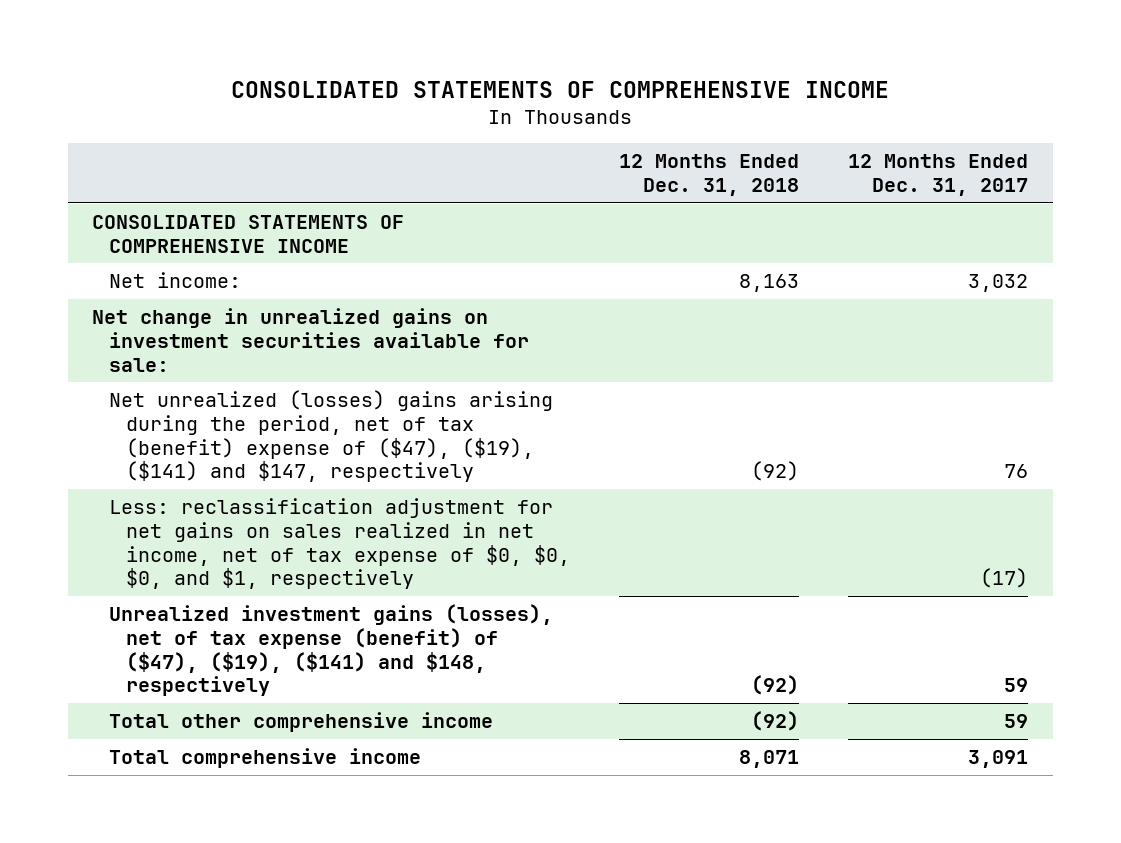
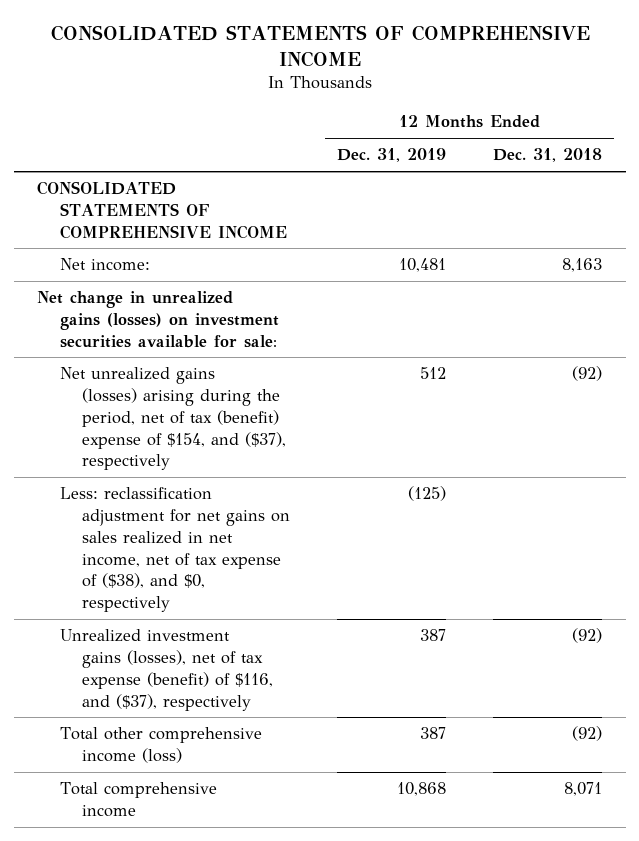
- | 12 Months Ended Dec. 31, 2018 | 12 Months Ended Dec. 31, 2017
+ | 12 Months Ended Dec. 31, 2019 | 12 Months Ended Dec. 31, 2018
- Net change in unrealized gains on investment securities available for sale:
- Net unrealized (losses) gains arising during the period, net of tax (benefit) expense of ($47), ($19), ($141) and $147, respectively | (92) | 76
- Less: reclassification adjustment for net gains on sales realized in net income, net of tax expense of $0, $0, $0, and $1, respectively | | (17)
- Unrealized investment gains (losses), net of tax expense (benefit) of ($47), ($19), ($141) and $148, respectively | (92) | 59
- Total other comprehensive income | (92) | 59
+ Net change in unrealized gains (losses) on investment securities available for sale:
+ Net unrealized gains (losses) arising during the period, net of tax (benefit) expense of $154, and ($37), respectively | 512 | (92)
+ Less: reclassification adjustment for net gains on sales realized in net income, net of tax expense of ($38), and $0, respectively | (125) |
+ Unrealized investment gains (losses), net of tax expense (benefit) of $116, and ($37), respectively | 387 | (92)
+ Total other comprehensive income (loss) | 387 | (92)

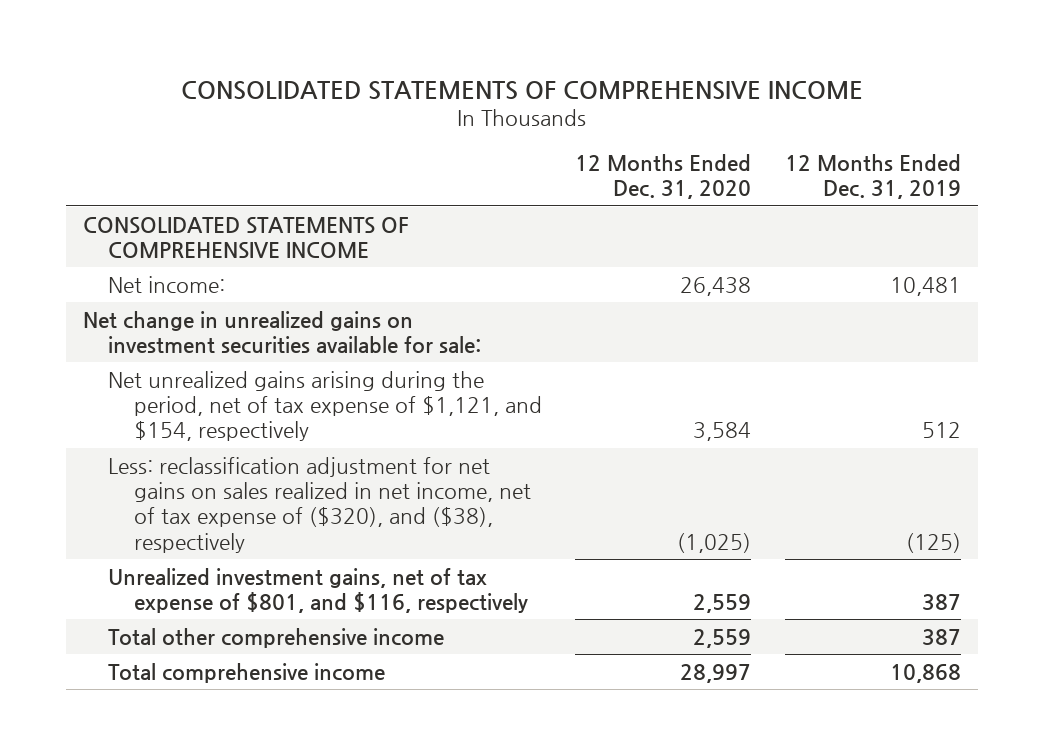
- | 12 Months Ended Dec. 31, 2019 | 12 Months Ended Dec. 31, 2018
+ | 12 Months Ended Dec. 31, 2020 | 12 Months Ended Dec. 31, 2019
- Net change in unrealized gains (losses) on investment securities available for sale:
- Net unrealized gains (losses) arising during the period, net of tax (benefit) expense of $154, and ($37), respectively | 512 | (92)
- Less: reclassification adjustment for net gains on sales realized in net income, net of tax expense of ($38), and $0, respectively | (125) |
- Unrealized investment gains (losses), net of tax expense (benefit) of $116, and ($37), respectively | 387 | (92)
- Total other comprehensive income (loss) | 387 | (92)
+ Net change in unrealized gains on investment securities available for sale:
+ Net unrealized gains arising during the period, net of tax expense of $1,121, and $154, respectively | 3,584 | 512
+ Less: reclassification adjustment for net gains on sales realized in net income, net of tax expense of ($320), and ($38), respectively | (1,025) | (125)
+ Unrealized investment gains, net of tax expense of $801, and $116, respectively | 2,559 | 387
+ Total other comprehensive income | 2,559 | 387

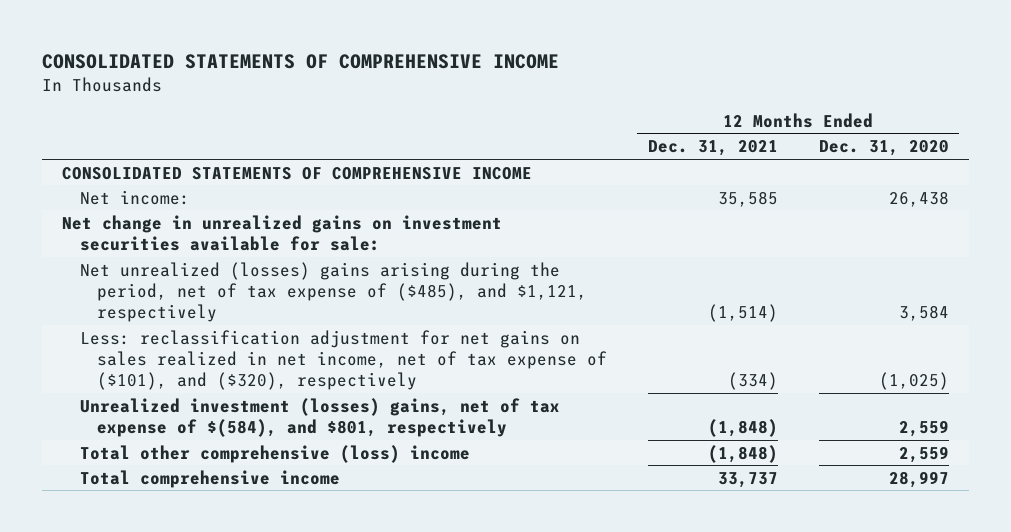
- | 12 Months Ended Dec. 31, 2020 | 12 Months Ended Dec. 31, 2019
+ | 12 Months Ended Dec. 31, 2021 | 12 Months Ended Dec. 31, 2020
- Net unrealized gains arising during the period, net of tax expense of $1,121, and $154, respectively | 3,584 | 512
- Less: reclassification adjustment for net gains on sales realized in net income, net of tax expense of ($320), and ($38), respectively | (1,025) | (125)
- Unrealized investment gains, net of tax expense of $801, and $116, respectively | 2,559 | 387
- Total other comprehensive income | 2,559 | 387
+ Net unrealized (losses) gains arising during the period, net of tax expense of ($485), and $1,121, respectively | (1,514) | 3,584
+ Less: reclassification adjustment for net gains on sales realized in net income, net of tax expense of ($101), and ($320), respectively | (334) | (1,025)
+ Unrealized investment (losses) gains, net of tax expense of $(584), and $801, respectively | (1,848) | 2,559
+ Total other comprehensive (loss) income | (1,848) | 2,559

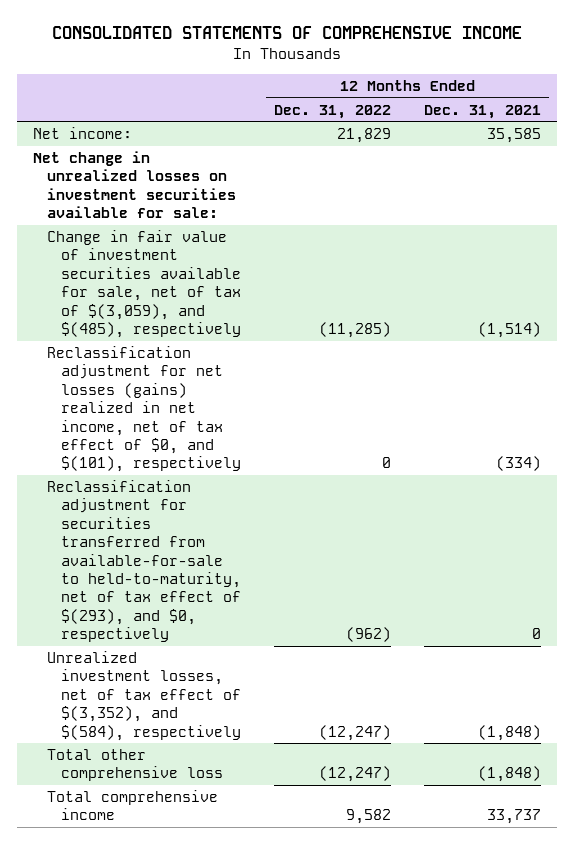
- | 12 Months Ended Dec. 31, 2021 | 12 Months Ended Dec. 31, 2020
+ | 12 Months Ended Dec. 31, 2022 | 12 Months Ended Dec. 31, 2021
- CONSOLIDATED STATEMENTS OF COMPREHENSIVE INCOME
- Net change in unrealized gains on investment securities available for sale:
- Net unrealized (losses) gains arising during the period, net of tax expense of ($485), and $1,121, respectively | (1,514) | 3,584
- Less: reclassification adjustment for net gains on sales realized in net income, net of tax expense of ($101), and ($320), respectively | (334) | (1,025)
- Unrealized investment (losses) gains, net of tax expense of $(584), and $801, respectively | (1,848) | 2,559
- Total other comprehensive (loss) income | (1,848) | 2,559
+ Net change in unrealized losses on investment securities available for sale:
+ Change in fair value of investment securities available for sale, net of tax of $(3,059), and $(485), respectively | (11,285) | (1,514)
+ Reclassification adjustment for net losses (gains) realized in net income, net of tax effect of $0, and $(101), respectively | 0 | (334)
+ Reclassification adjustment for securities transferred from available-for-sale to held-to-maturity, net of tax effect of $(293), and $0, respectively | (962) | 0
+ Unrealized investment losses, net of tax effect of $(3,352), and $(584), respectively | (12,247) | (1,848)
+ Total other comprehensive loss | (12,247) | (1,848)

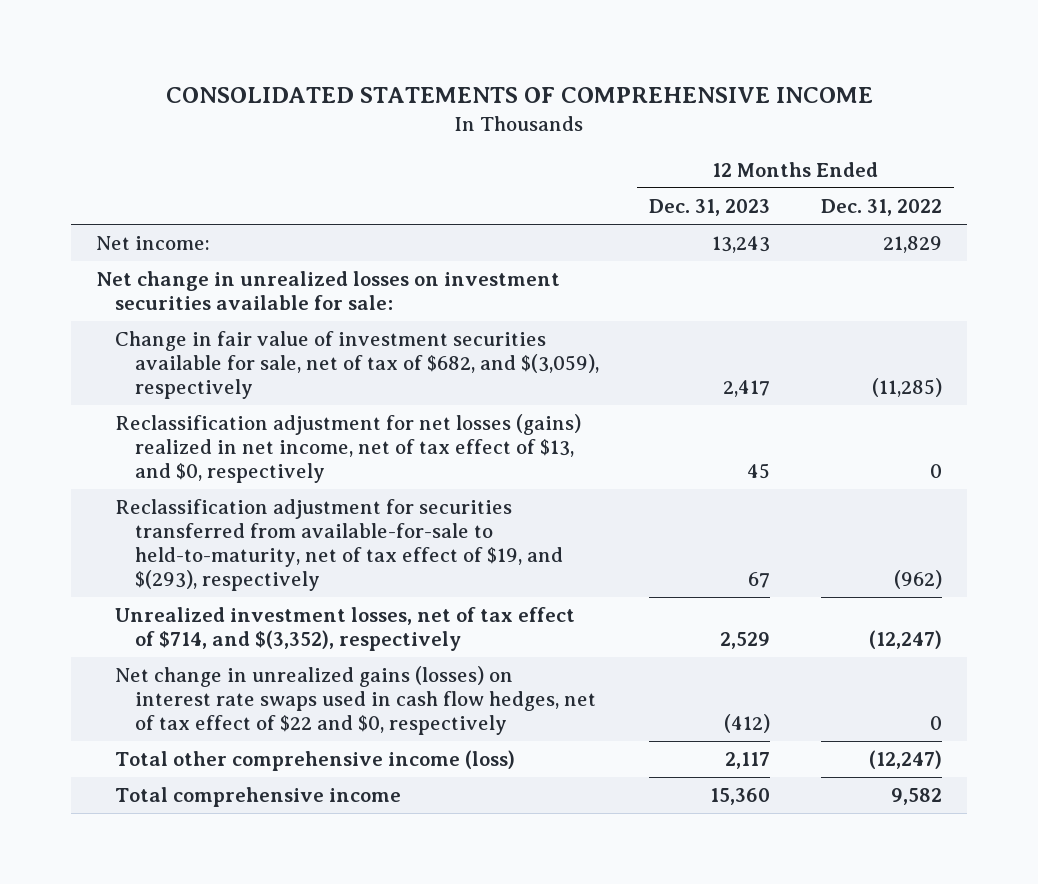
- | 12 Months Ended Dec. 31, 2022 | 12 Months Ended Dec. 31, 2021
+ | 12 Months Ended Dec. 31, 2023 | 12 Months Ended Dec. 31, 2022
- Change in fair value of investment securities available for sale, net of tax of $(3,059), and $(485), respectively | (11,285) | (1,514)
- Reclassification adjustment for net losses (gains) realized in net income, net of tax effect of $0, and $(101), respectively | 0 | (334)
- Reclassification adjustment for securities transferred from available-for-sale to held-to-maturity, net of tax effect of $(293), and $0, respectively | (962) | 0
- Unrealized investment losses, net of tax effect of $(3,352), and $(584), respectively | (12,247) | (1,848)
- Total other comprehensive loss | (12,247) | (1,848)
+ Change in fair value of investment securities available for sale, net of tax of $682, and $(3,059), respectively | 2,417 | (11,285)
+ Reclassification adjustment for net losses (gains) realized in net income, net of tax effect of $13, and $0, respectively | 45 | 0
+ Reclassification adjustment for securities transferred from available-for-sale to held-to-maturity, net of tax effect of $19, and $(293), respectively | 67 | (962)
+ Unrealized investment losses, net of tax effect of $714, and $(3,352), respectively | 2,529 | (12,247)
+ Net change in unrealized gains (losses) on interest rate swaps used in cash flow hedges, net of tax effect of $22 and $0, respectively | (412) | 0
+ Total other comprehensive income (loss) | 2,117 | (12,247)

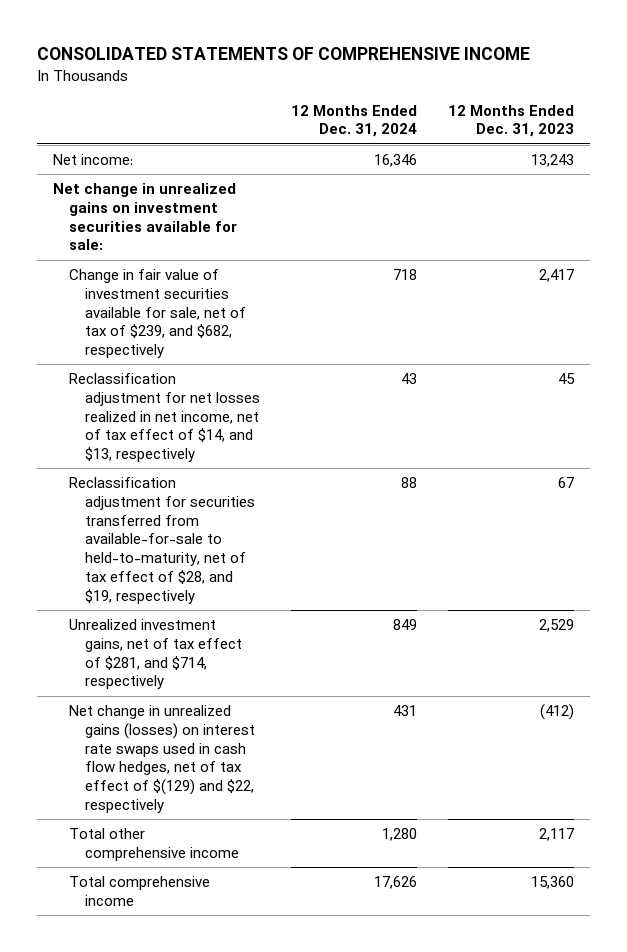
- | 12 Months Ended Dec. 31, 2023 | 12 Months Ended Dec. 31, 2022
+ | 12 Months Ended Dec. 31, 2024 | 12 Months Ended Dec. 31, 2023
- Net change in unrealized losses on investment securities available for sale:
- Change in fair value of investment securities available for sale, net of tax of $682, and $(3,059), respectively | 2,417 | (11,285)
- Reclassification adjustment for net losses (gains) realized in net income, net of tax effect of $13, and $0, respectively | 45 | 0
- Reclassification adjustment for securities transferred from available-for-sale to held-to-maturity, net of tax effect of $19, and $(293), respectively | 67 | (962)
- Unrealized investment losses, net of tax effect of $714, and $(3,352), respectively | 2,529 | (12,247)
- Net change in unrealized gains (losses) on interest rate swaps used in cash flow hedges, net of tax effect of $22 and $0, respectively | (412) | 0
- Total other comprehensive income (loss) | 2,117 | (12,247)
+ Net change in unrealized gains on investment securities available for sale:
+ Change in fair value of investment securities available for sale, net of tax of $239, and $682, respectively | 718 | 2,417
+ Reclassification adjustment for net losses realized in net income, net of tax effect of $14, and $13, respectively | 43 | 45
+ Reclassification adjustment for securities transferred from available-for-sale to held-to-maturity, net of tax effect of $28, and $19, respectively | 88 | 67
+ Unrealized investment gains, net of tax effect of $281, and $714, respectively | 849 | 2,529
+ Net change in unrealized gains (losses) on interest rate swaps used in cash flow hedges, net of tax effect of $(129) and $22, respectively | 431 | (412)
+ Total other comprehensive income | 1,280 | 2,117

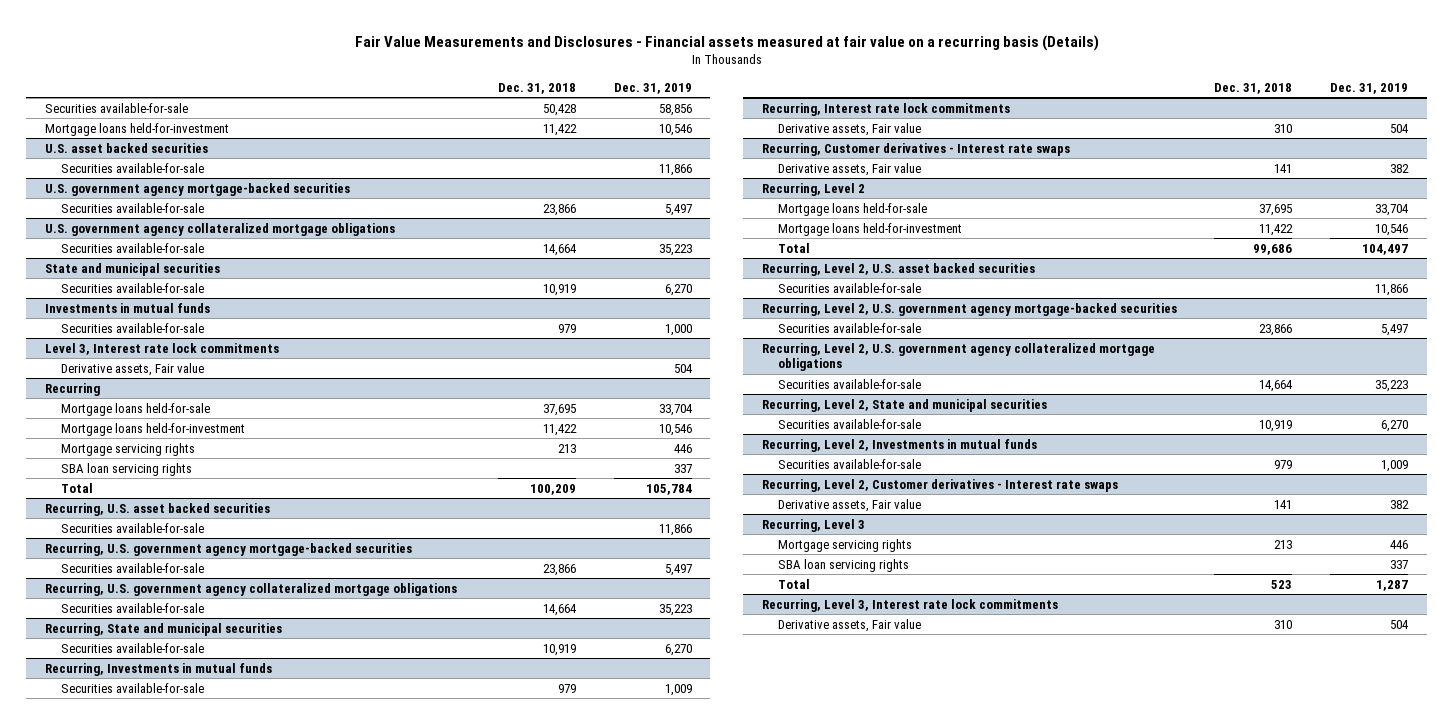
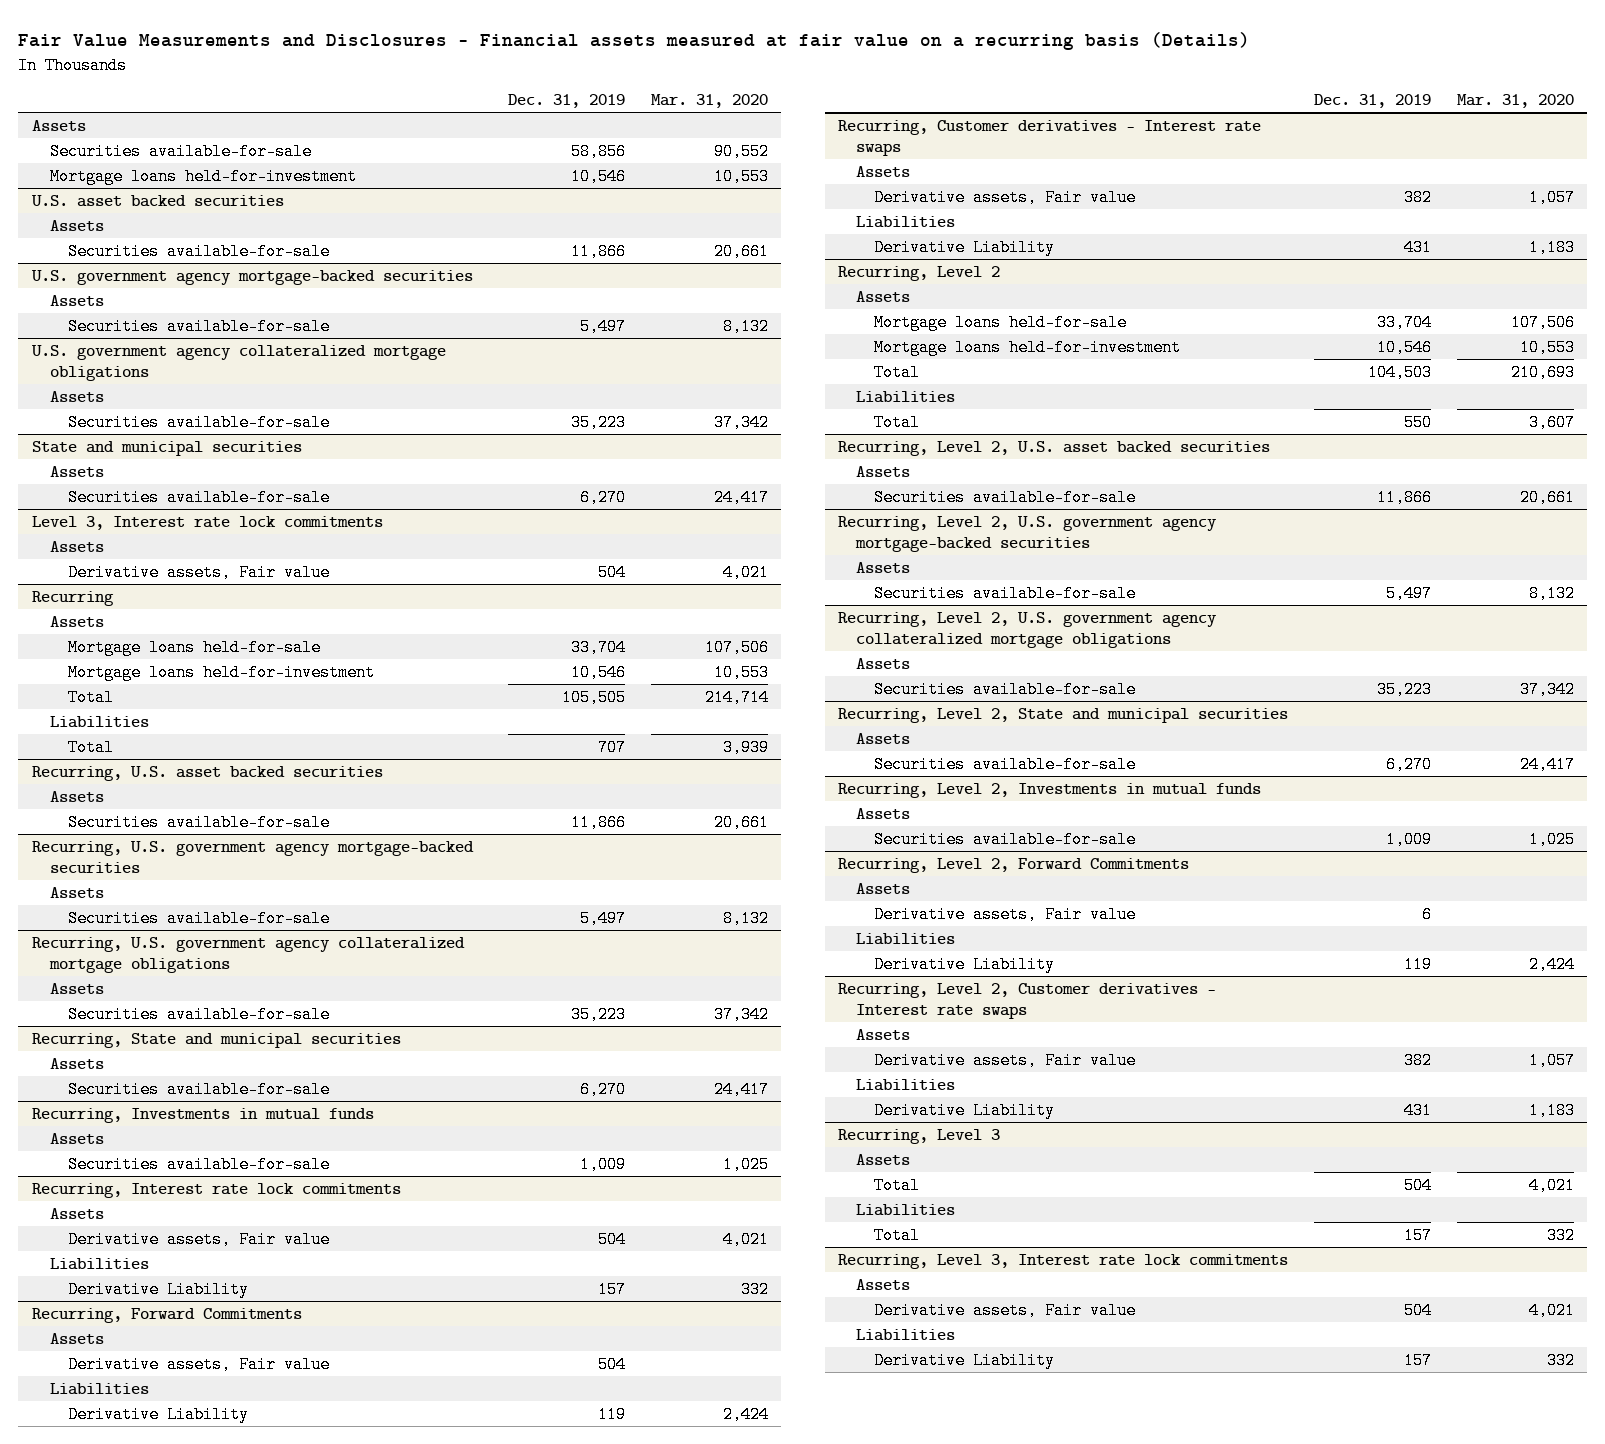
- | Dec. 31, 2018 | Dec. 31, 2019
+ | Dec. 31, 2019 | Mar. 31, 2020
+ Assets
@ U.S. asset backed securities
+ Assets
@ U.S. government agency mortgage-backed securities
+ Assets
@ U.S. government agency collateralized mortgage obligations
+ Assets
@ State and municipal securities
+ Assets
- Investments in mutual funds
- Securities available-for-sale | 979 | 1,000
@ Level 3, Interest rate lock commitments
+ Assets
@ Recurring
+ Assets
- Mortgage servicing rights | 213 | 446
- SBA loan servicing rights | | 337
- Total | 100,209 | 105,784
+ Total | 105,505 | 214,714
+ Liabilities
+ Total | 707 | 3,939
@ Recurring, U.S. asset backed securities
+ Assets
@ Recurring, U.S. government agency mortgage-backed securities
+ Assets
@ Recurring, U.S. government agency collateralized mortgage obligations
+ Assets
@ Recurring, State and municipal securities
+ Assets
@ Recurring, Investments in mutual funds
+ Assets
@ Recurring, Interest rate lock commitments
+ Assets
+ Liabilities
+ Derivative Liability | 157 | 332
+ Recurring, Forward Commitments
+ Assets
+ Derivative assets, Fair value | 504 |
+ Liabilities
+ Derivative Liability | 119 | 2,424
@ Recurring, Customer derivatives - Interest rate swaps
+ Assets
+ Liabilities
+ Derivative Liability | 431 | 1,183
@ Recurring, Level 2
+ Assets
- Total | 99,686 | 104,497
+ Total | 104,503 | 210,693
+ Liabilities
+ Total | 550 | 3,607
@ Recurring, Level 2, U.S. asset backed securities
+ Assets
@ Recurring, Level 2, U.S. government agency mortgage-backed securities
+ Assets
@ Recurring, Level 2, U.S. government agency collateralized mortgage obligations
+ Assets
@ Recurring, Level 2, State and municipal securities
+ Assets
@ Recurring, Level 2, Investments in mutual funds
+ Assets
+ Recurring, Level 2, Forward Commitments
+ Assets
+ Derivative assets, Fair value | 6 |
+ Liabilities
+ Derivative Liability | 119 | 2,424
@ Recurring, Level 2, Customer derivatives - Interest rate swaps
+ Assets
+ Liabilities
+ Derivative Liability | 431 | 1,183
@ Recurring, Level 3
- Mortgage servicing rights | 213 | 446
- SBA loan servicing rights | | 337
- Total | 523 | 1,287
+ Assets
+ Total | 504 | 4,021
+ Liabilities
+ Total | 157 | 332
@ Recurring, Level 3, Interest rate lock commitments
+ Assets
+ Liabilities
+ Derivative Liability | 157 | 332

